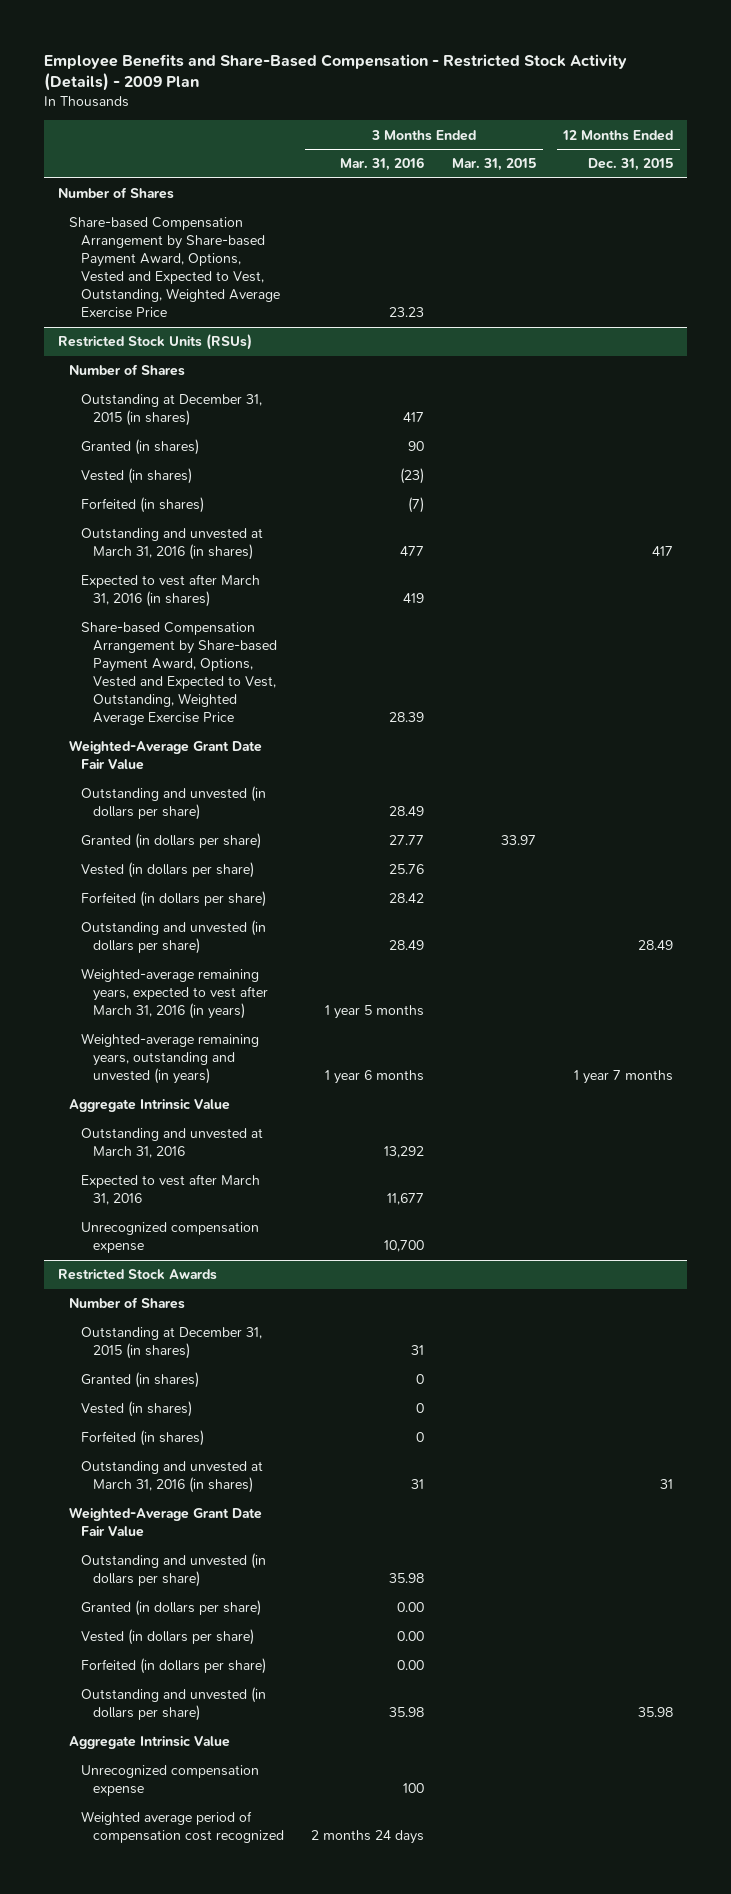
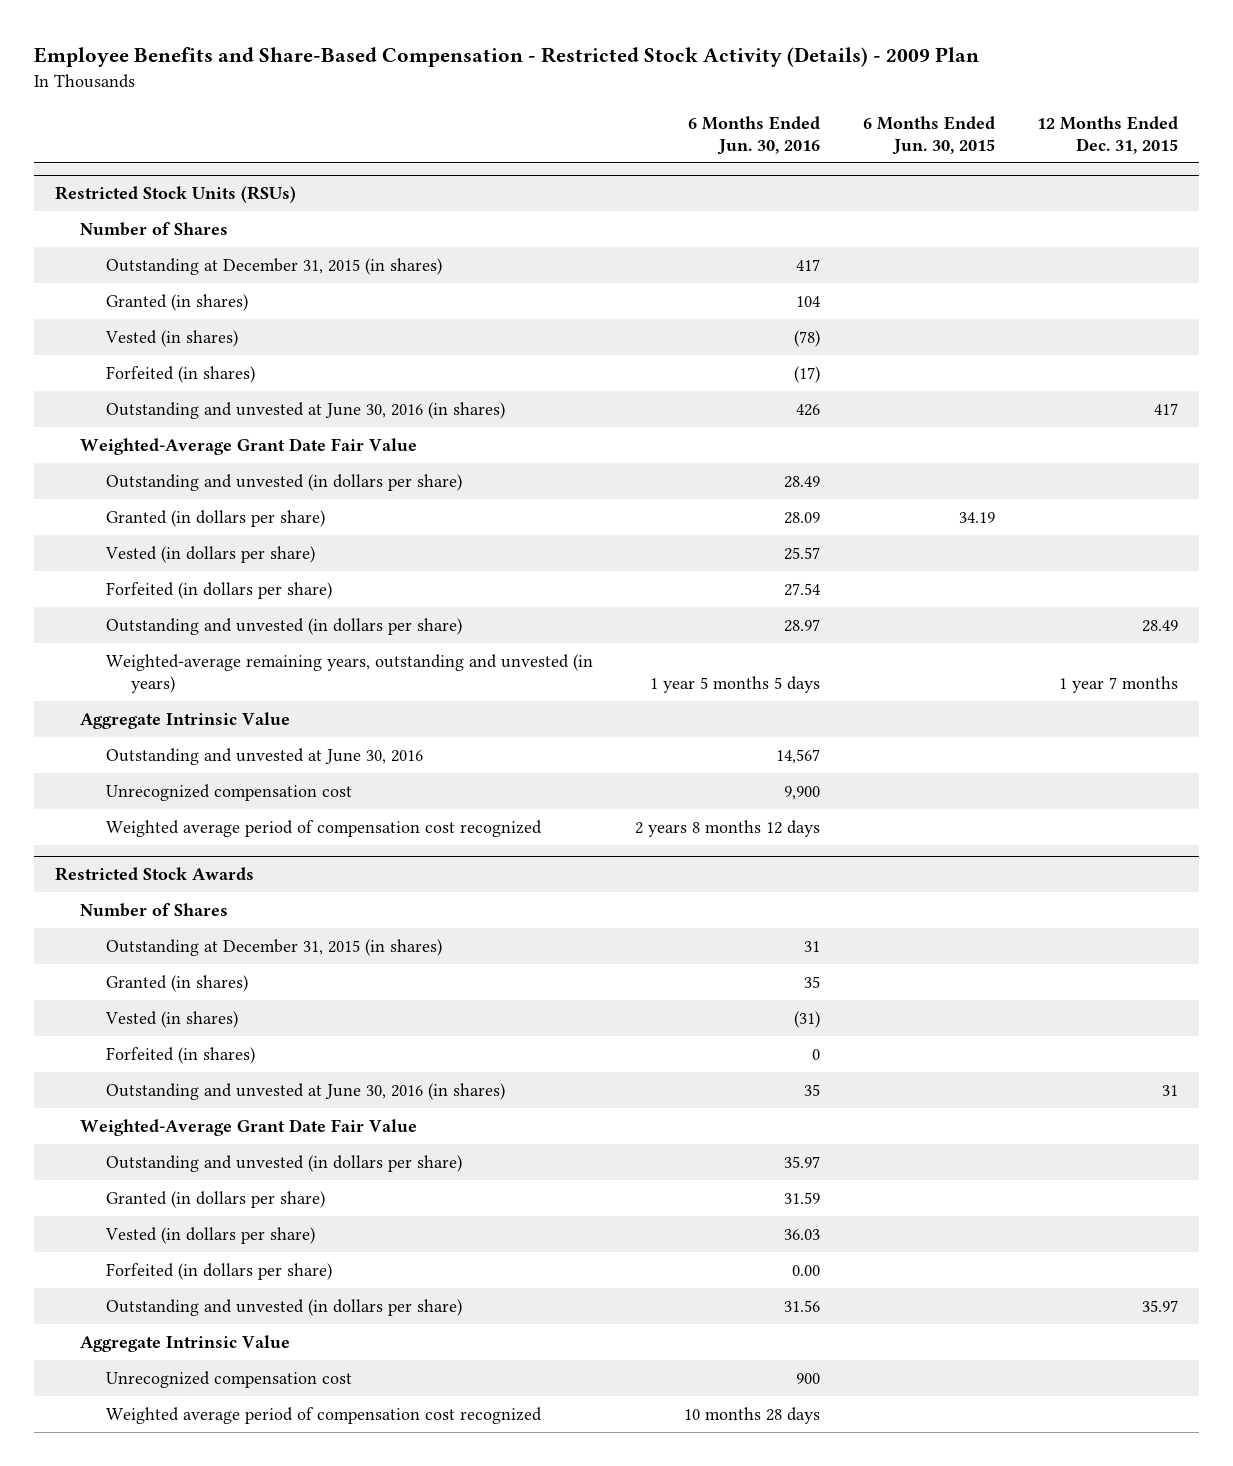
- | 3 Months Ended Mar. 31, 2016 | 3 Months Ended Mar. 31, 2015 | 12 Months Ended Dec. 31, 2015
+ | 6 Months Ended Jun. 30, 2016 | 6 Months Ended Jun. 30, 2015 | 12 Months Ended Dec. 31, 2015
- Number of Shares
- Share-based Compensation Arrangement by Share-based Payment Award, Options, Vested and Expected to Vest, Outstanding, Weighted Average Exercise Price | 23.23 | |
@ Restricted Stock Units (RSUs)
- Outstanding and unvested at March 31, 2016 (in shares) | 477 | | 417
- Expected to vest after March 31, 2016 (in shares) | 419 | |
- Share-based Compensation Arrangement by Share-based Payment Award, Options, Vested and Expected to Vest, Outstanding, Weighted Average Exercise Price | 28.39 | |
+ Outstanding and unvested at June 30, 2016 (in shares) | 426 | | 417
- Weighted-average remaining years, expected to vest after March 31, 2016 (in years) | 1 year 5 months | |
- Outstanding and unvested at March 31, 2016 | 13,292 | |
- Expected to vest after March 31, 2016 | 11,677 | |
- Unrecognized compensation expense | 10,700 | |
+ Outstanding and unvested at June 30, 2016 | 14,567 | |
+ Unrecognized compensation cost | 9,900 | |
+ Weighted average period of compensation cost recognized | 2 years 8 months 12 days | |
@ Restricted Stock Awards
- Outstanding and unvested at March 31, 2016 (in shares) | 31 | | 31
+ Outstanding and unvested at June 30, 2016 (in shares) | 35 | | 31
- Outstanding and unvested (in dollars per share) | 35.98 | | 35.98
+ Outstanding and unvested (in dollars per share) | 31.56 | | 35.97
- Unrecognized compensation expense | 100 | |
+ Unrecognized compensation cost | 900 | |

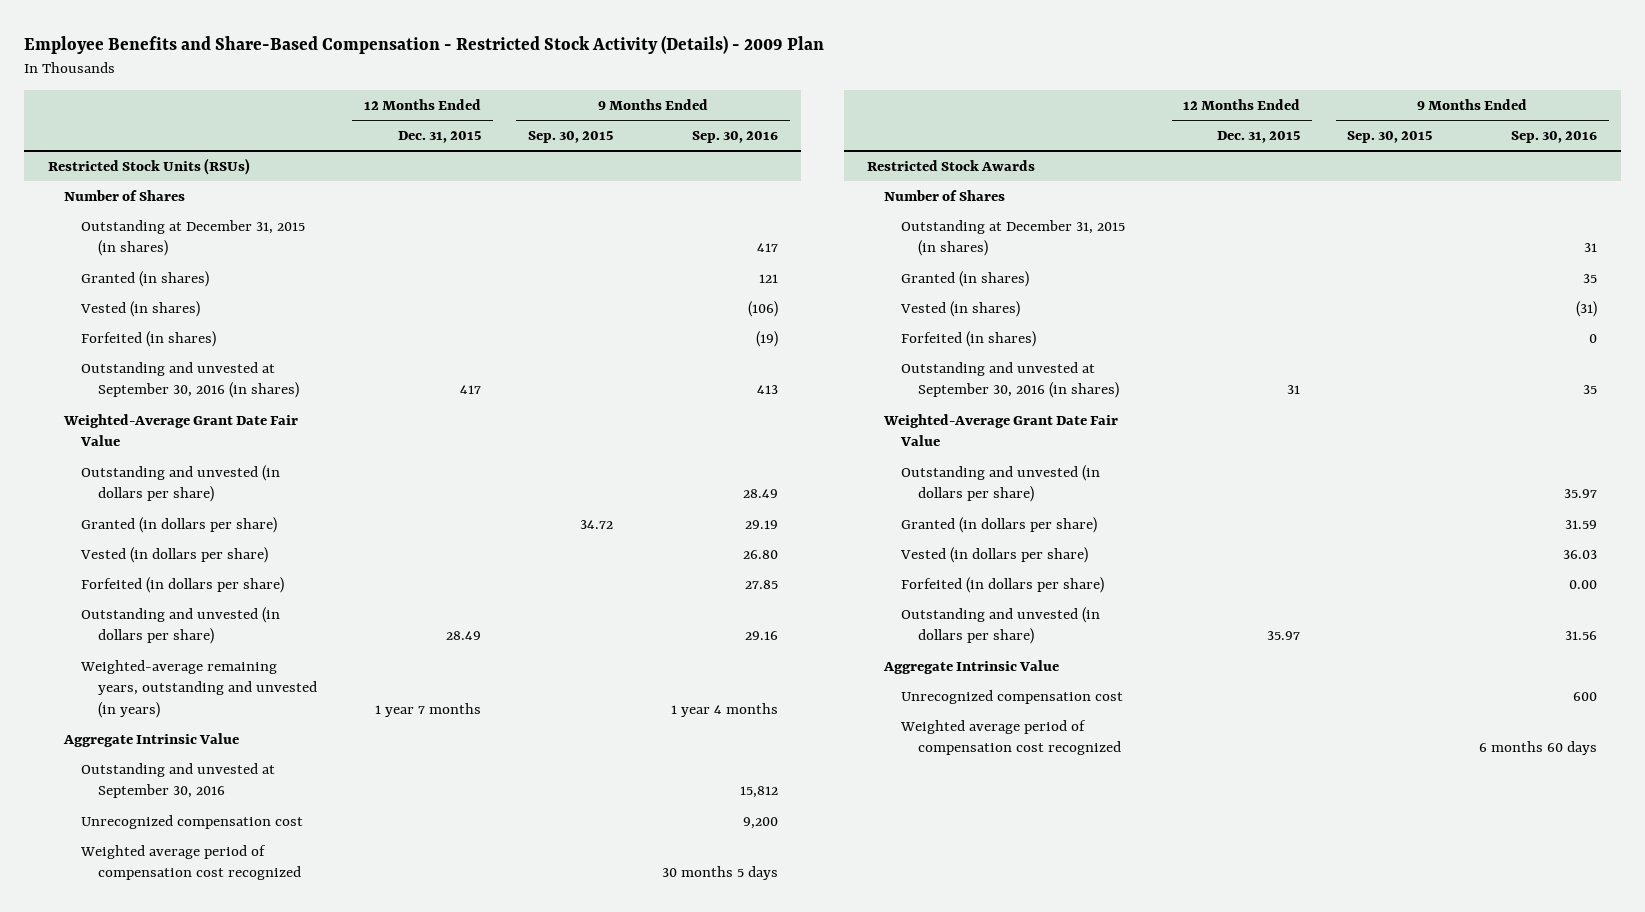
- | 6 Months Ended Jun. 30, 2016 | 6 Months Ended Jun. 30, 2015 | 12 Months Ended Dec. 31, 2015
+ | 12 Months Ended Dec. 31, 2015 | 9 Months Ended Sep. 30, 2015 | 9 Months Ended Sep. 30, 2016
@ Restricted Stock Units (RSUs)
- Outstanding and unvested at June 30, 2016 (in shares) | 426 | | 417
+ Outstanding and unvested at September 30, 2016 (in shares) | 417 | | 413
- Outstanding and unvested at June 30, 2016 | 14,567 | |
+ Outstanding and unvested at September 30, 2016 | | | 15,812
@ Restricted Stock Awards
- Outstanding and unvested at June 30, 2016 (in shares) | 35 | | 31
+ Outstanding and unvested at September 30, 2016 (in shares) | 31 | | 35

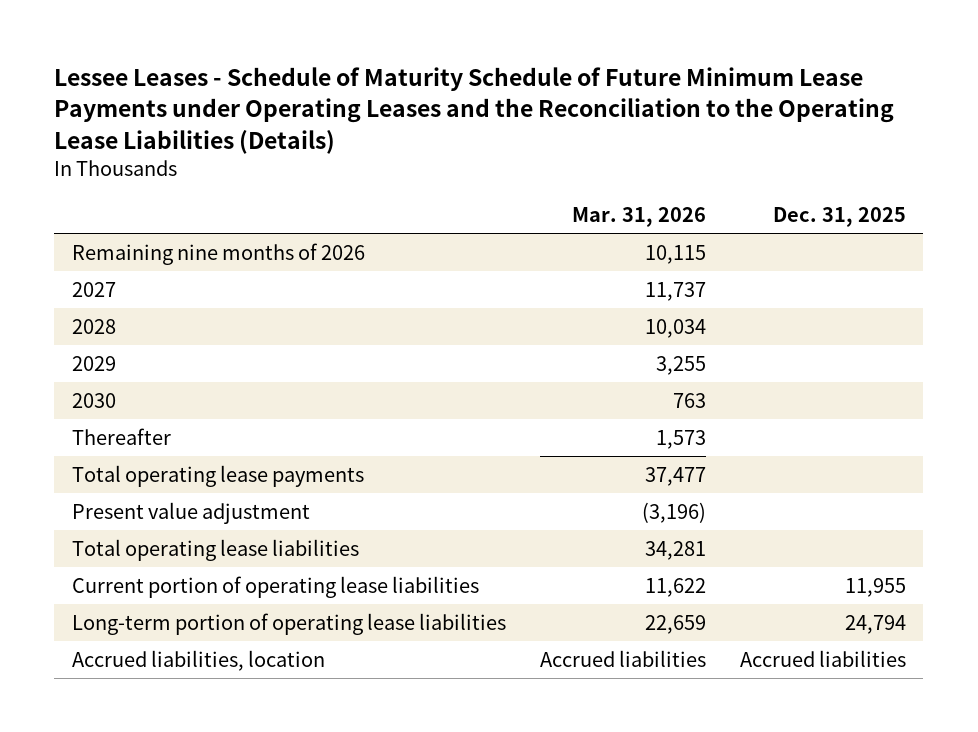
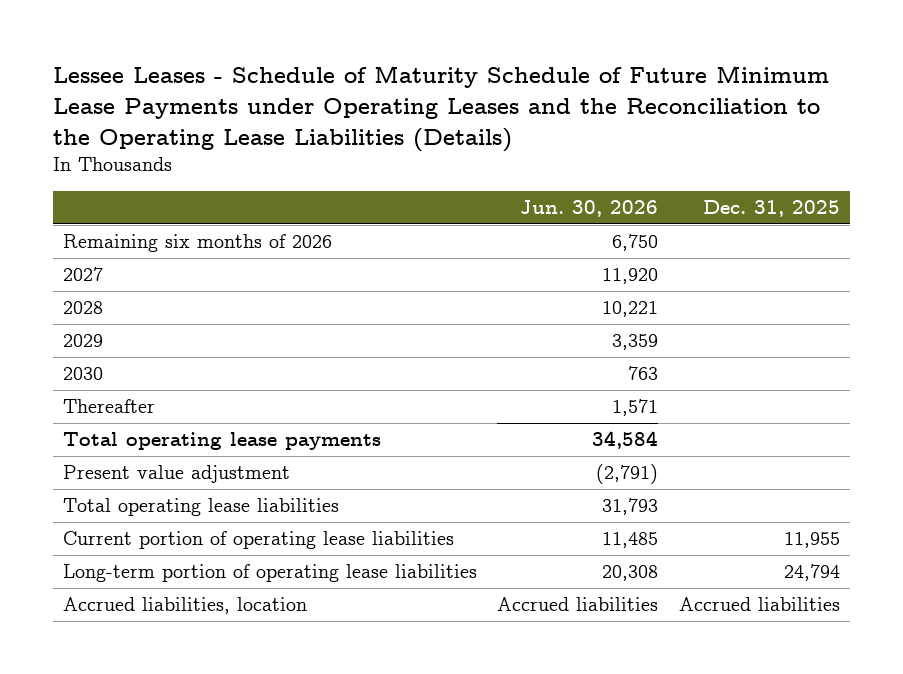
- | Mar. 31, 2026 | Dec. 31, 2025
+ | Jun. 30, 2026 | Dec. 31, 2025
- Remaining nine months of 2026 | 10,115 |
+ Remaining six months of 2026 | 6,750 |

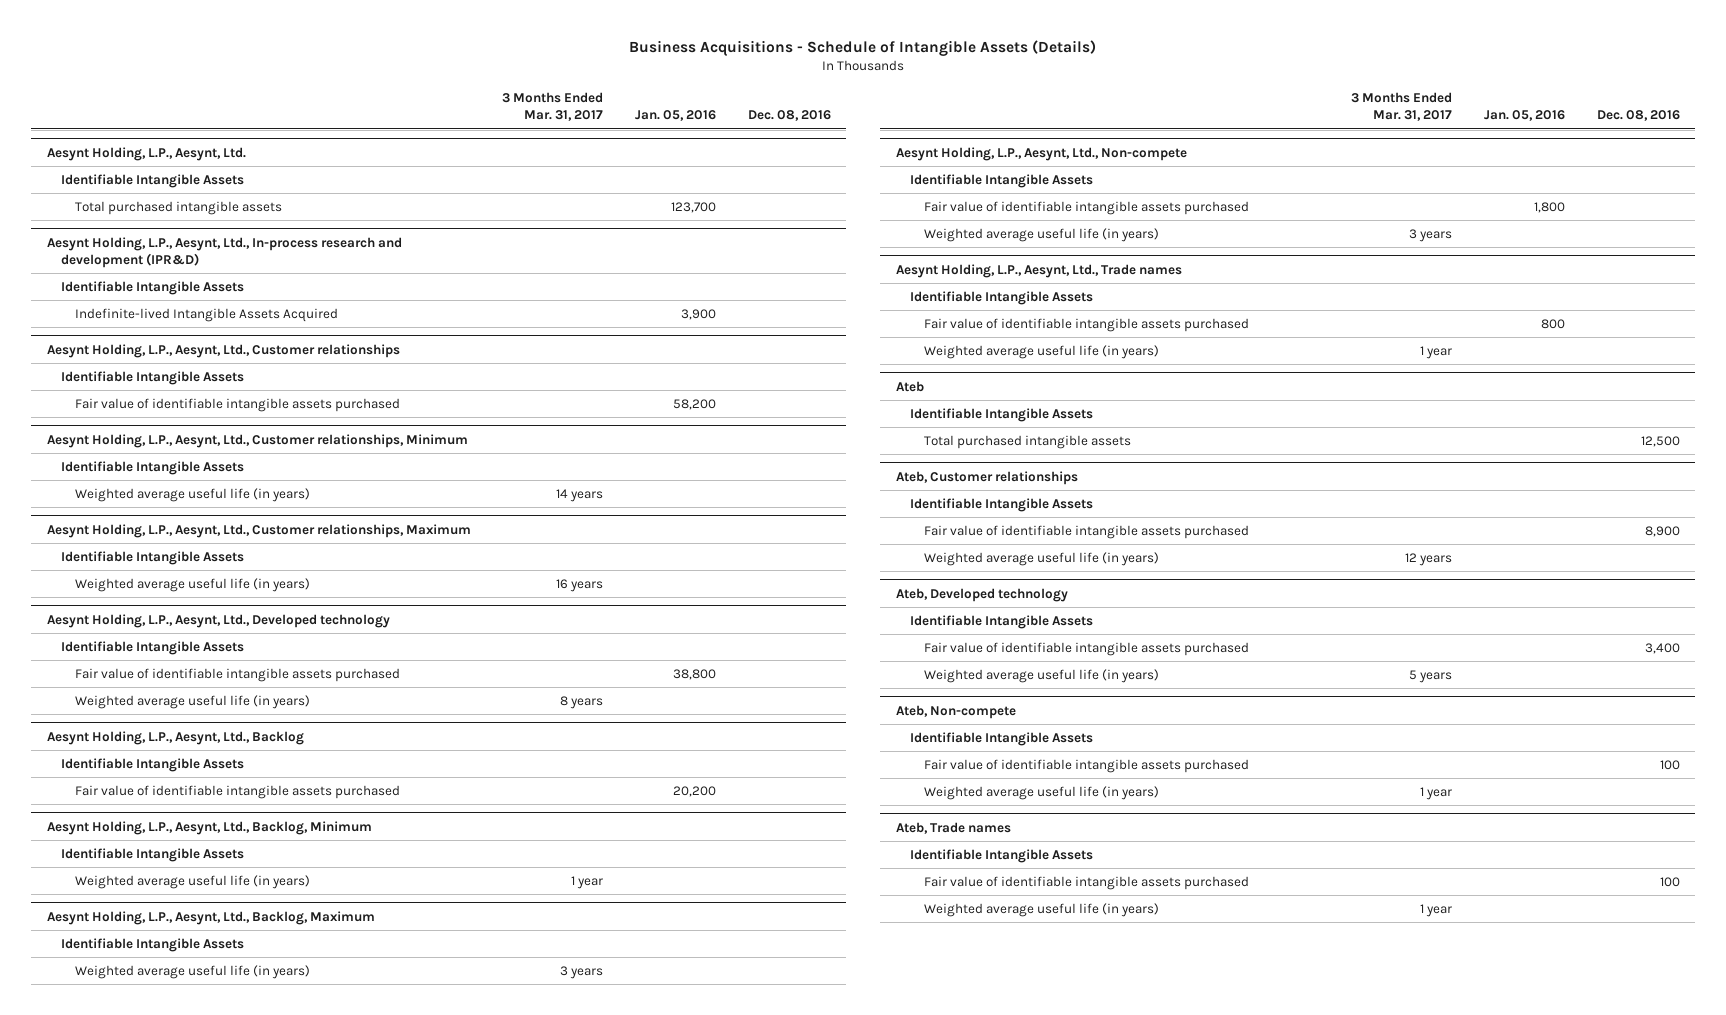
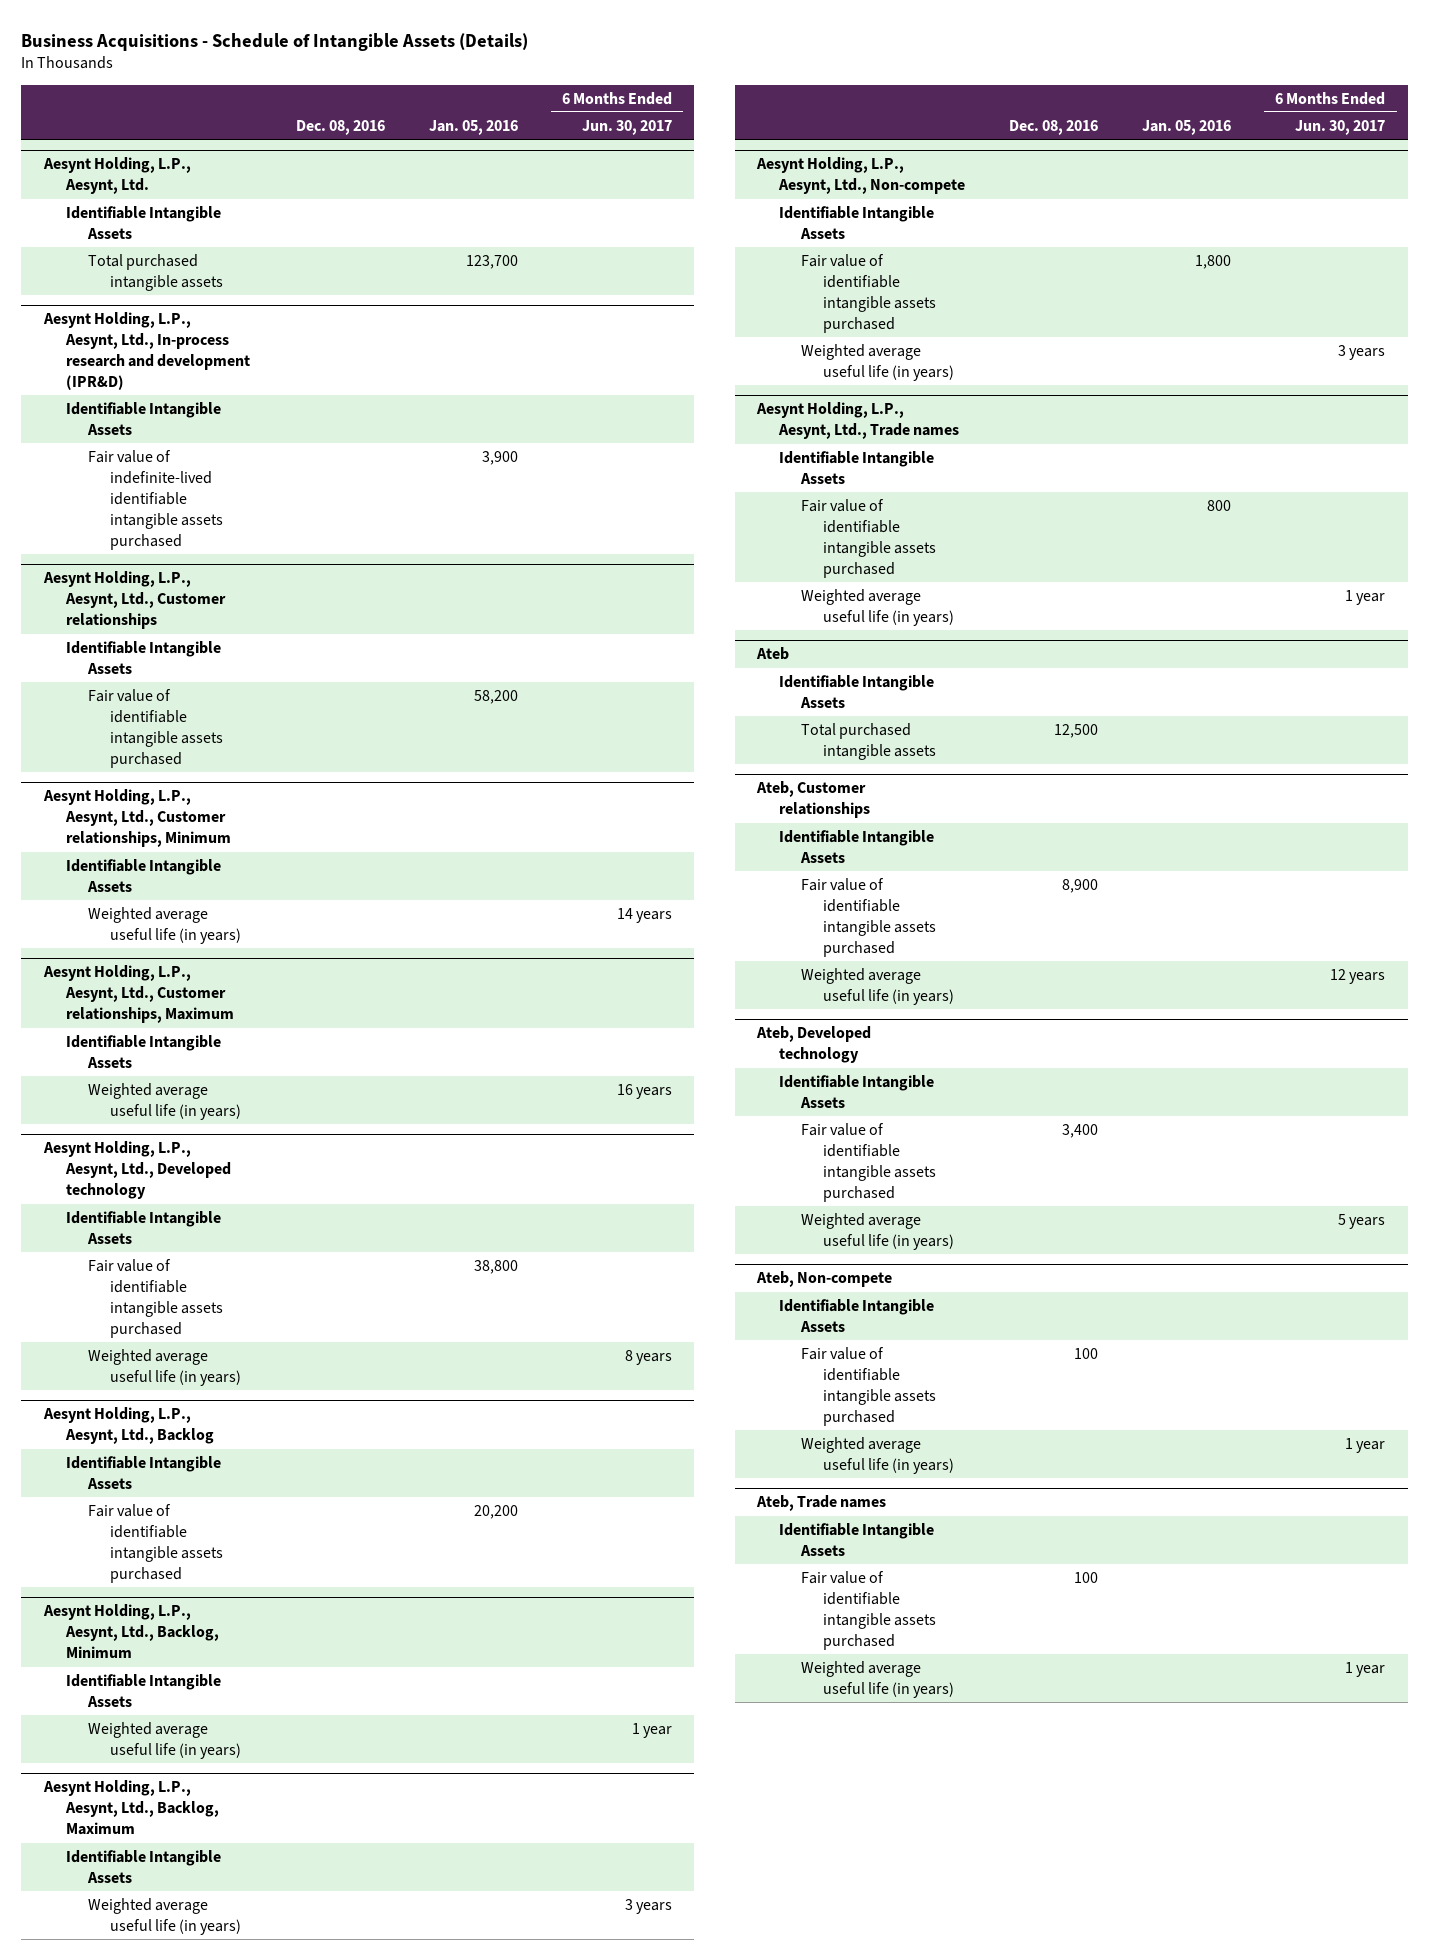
- | 3 Months Ended Mar. 31, 2017 | Jan. 05, 2016 | Dec. 08, 2016
+ | Dec. 08, 2016 | Jan. 05, 2016 | 6 Months Ended Jun. 30, 2017
@ Aesynt Holding, L.P., Aesynt, Ltd., In-process research and development (IPR&D)
- Indefinite-lived Intangible Assets Acquired | | 3,900 |
+ Fair value of indefinite-lived identifiable intangible assets purchased | | 3,900 |

